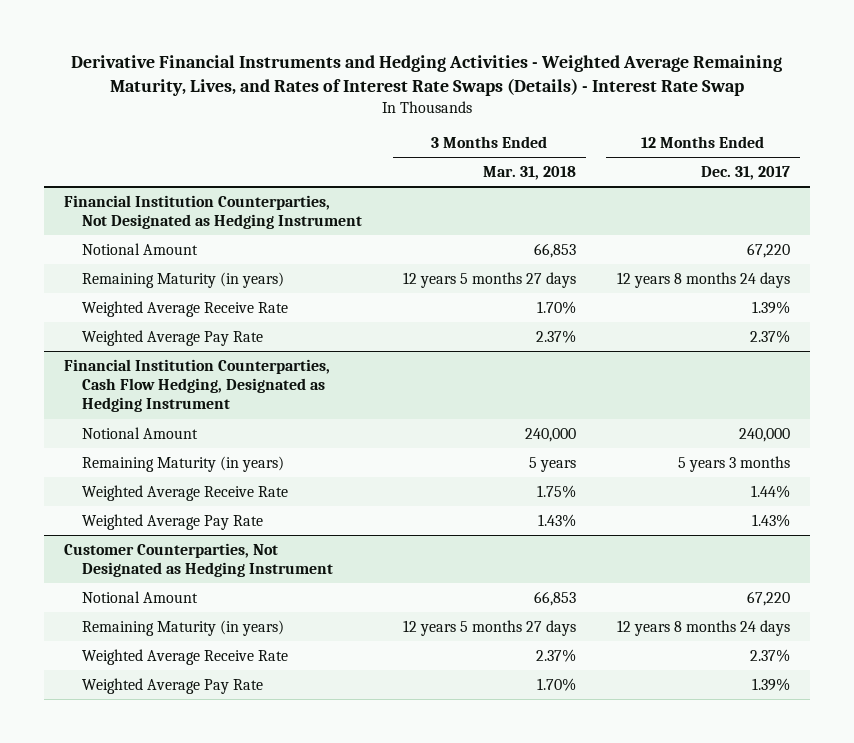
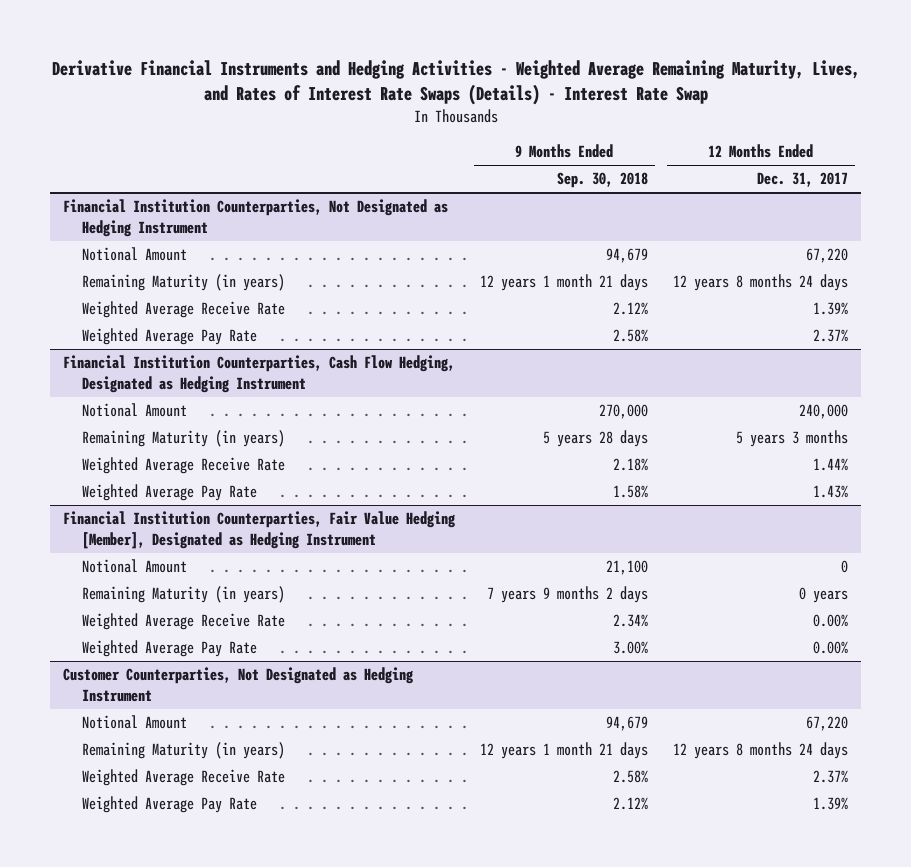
- | 3 Months Ended Mar. 31, 2018 | 12 Months Ended Dec. 31, 2017
+ | 9 Months Ended Sep. 30, 2018 | 12 Months Ended Dec. 31, 2017
+ Financial Institution Counterparties, Fair Value Hedging [Member], Designated as Hedging Instrument
+ Notional Amount | 21,100 | 0
+ Remaining Maturity (in years) | 7 years 9 months 2 days | 0 years
+ Weighted Average Receive Rate | 2.34% | 0.00%
+ Weighted Average Pay Rate | 3.00% | 0.00%

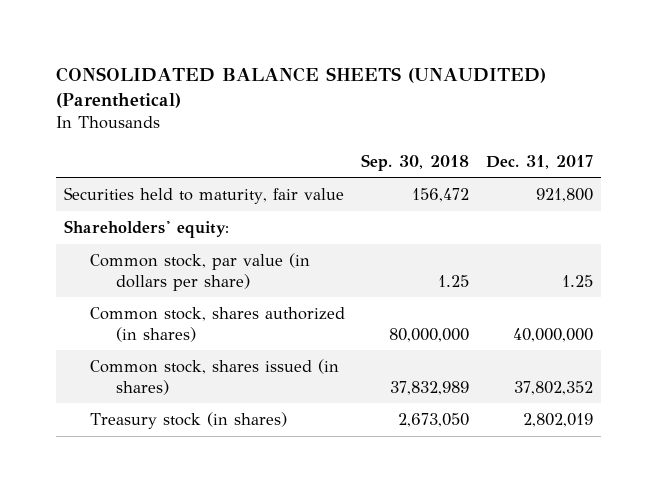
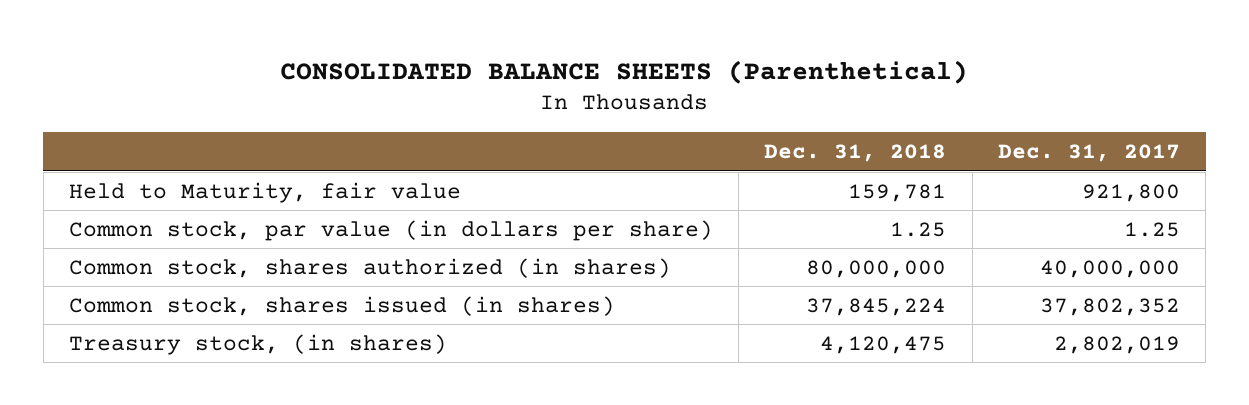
- CONSOLIDATED BALANCE SHEETS (UNAUDITED) (Parenthetical)
+ CONSOLIDATED BALANCE SHEETS (Parenthetical)
- | Sep. 30, 2018 | Dec. 31, 2017
+ | Dec. 31, 2018 | Dec. 31, 2017
- Securities held to maturity, fair value | 156,472 | 921,800
- Shareholders' equity:
+ Held to Maturity, fair value | 159,781 | 921,800
- Treasury stock (in shares) | 2,673,050 | 2,802,019
+ Treasury stock, (in shares) | 4,120,475 | 2,802,019

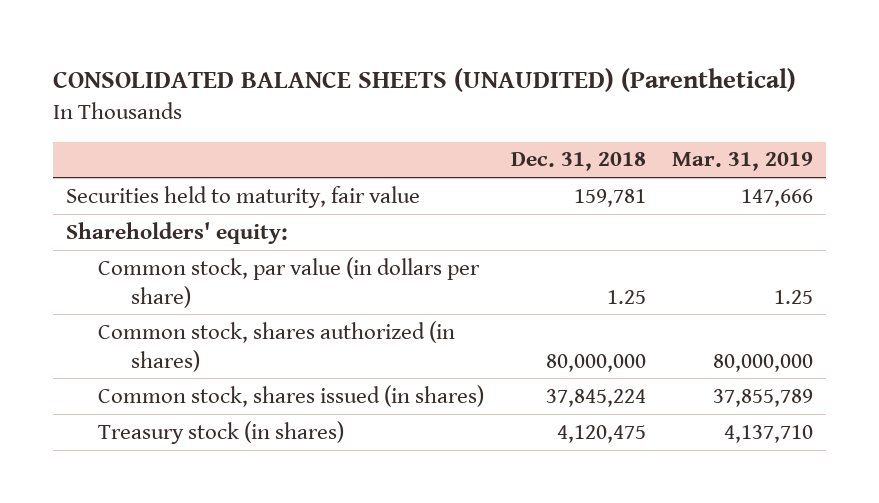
- CONSOLIDATED BALANCE SHEETS (Parenthetical)
+ CONSOLIDATED BALANCE SHEETS (UNAUDITED) (Parenthetical)
- | Dec. 31, 2018 | Dec. 31, 2017
+ | Dec. 31, 2018 | Mar. 31, 2019
- Held to Maturity, fair value | 159,781 | 921,800
+ Securities held to maturity, fair value | 159,781 | 147,666
+ Shareholders' equity:
- Treasury stock, (in shares) | 4,120,475 | 2,802,019
+ Treasury stock (in shares) | 4,120,475 | 4,137,710

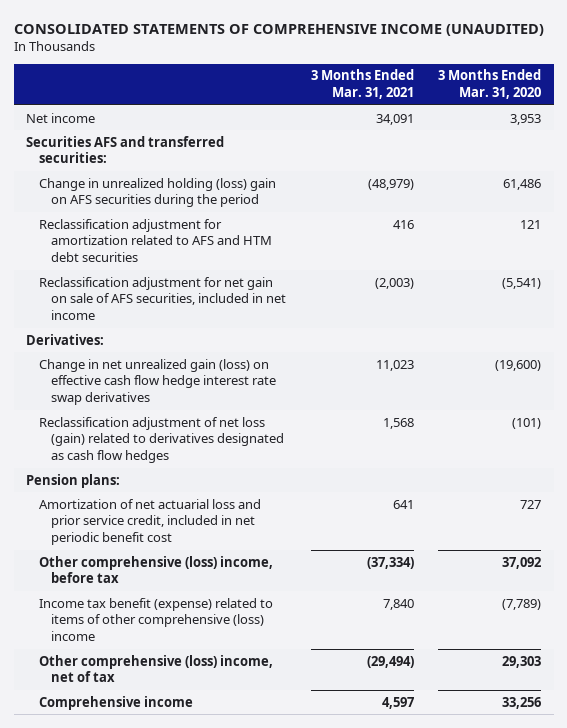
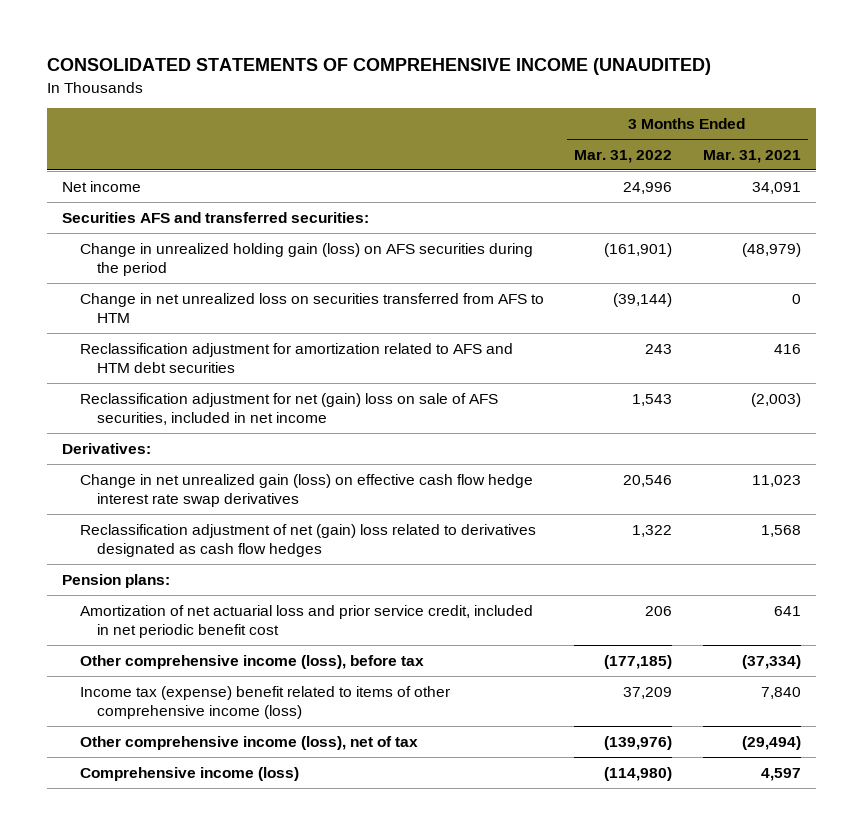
- | 3 Months Ended Mar. 31, 2021 | 3 Months Ended Mar. 31, 2020
+ | 3 Months Ended Mar. 31, 2022 | 3 Months Ended Mar. 31, 2021
- Change in unrealized holding (loss) gain on AFS securities during the period | (48,979) | 61,486
+ Change in unrealized holding gain (loss) on AFS securities during the period | (161,901) | (48,979)
+ Change in net unrealized loss on securities transferred from AFS to HTM | (39,144) | 0
- Reclassification adjustment for net gain on sale of AFS securities, included in net income | (2,003) | (5,541)
+ Reclassification adjustment for net (gain) loss on sale of AFS securities, included in net income | 1,543 | (2,003)
- Reclassification adjustment of net loss (gain) related to derivatives designated as cash flow hedges | 1,568 | (101)
+ Reclassification adjustment of net (gain) loss related to derivatives designated as cash flow hedges | 1,322 | 1,568
- Other comprehensive (loss) income, before tax | (37,334) | 37,092
- Income tax benefit (expense) related to items of other comprehensive (loss) income | 7,840 | (7,789)
- Other comprehensive (loss) income, net of tax | (29,494) | 29,303
- Comprehensive income | 4,597 | 33,256
+ Other comprehensive income (loss), before tax | (177,185) | (37,334)
+ Income tax (expense) benefit related to items of other comprehensive income (loss) | 37,209 | 7,840
+ Other comprehensive income (loss), net of tax | (139,976) | (29,494)
+ Comprehensive income (loss) | (114,980) | 4,597

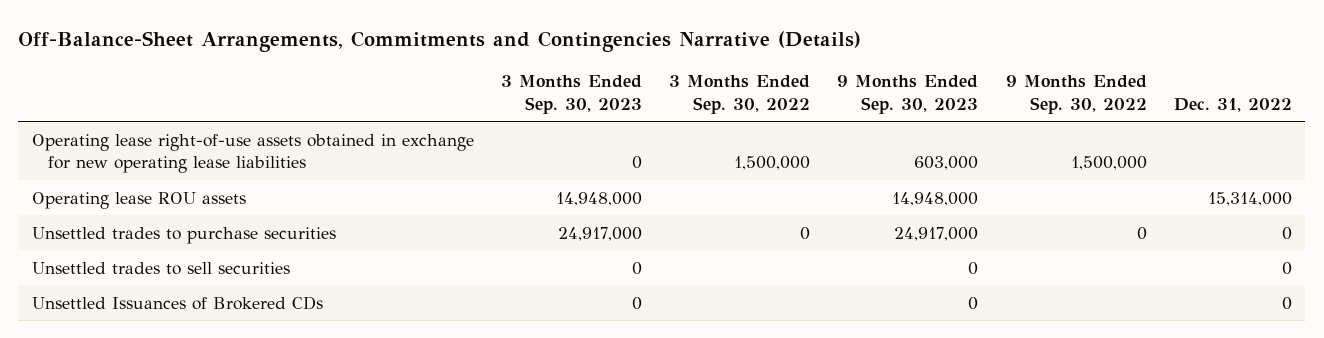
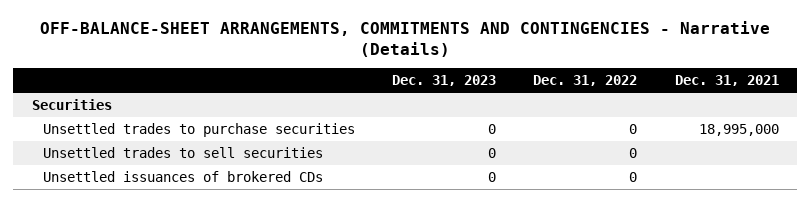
- Off-Balance-Sheet Arrangements, Commitments and Contingencies Narrative (Details)
+ OFF-BALANCE-SHEET ARRANGEMENTS, COMMITMENTS AND CONTINGENCIES - Narrative (Details)
- | 3 Months Ended Sep. 30, 2023 | 3 Months Ended Sep. 30, 2022 | 9 Months Ended Sep. 30, 2023 | 9 Months Ended Sep. 30, 2022 | Dec. 31, 2022
+ | Dec. 31, 2023 | Dec. 31, 2022 | Dec. 31, 2021
- Operating lease right-of-use assets obtained in exchange for new operating lease liabilities | 0 | 1,500,000 | 603,000 | 1,500,000 |
- Operating lease ROU assets | 14,948,000 | | 14,948,000 | | 15,314,000
+ Securities
- Unsettled Issuances of Brokered CDs | 0 | | 0 | | 0
+ Unsettled issuances of brokered CDs | 0 | 0 |

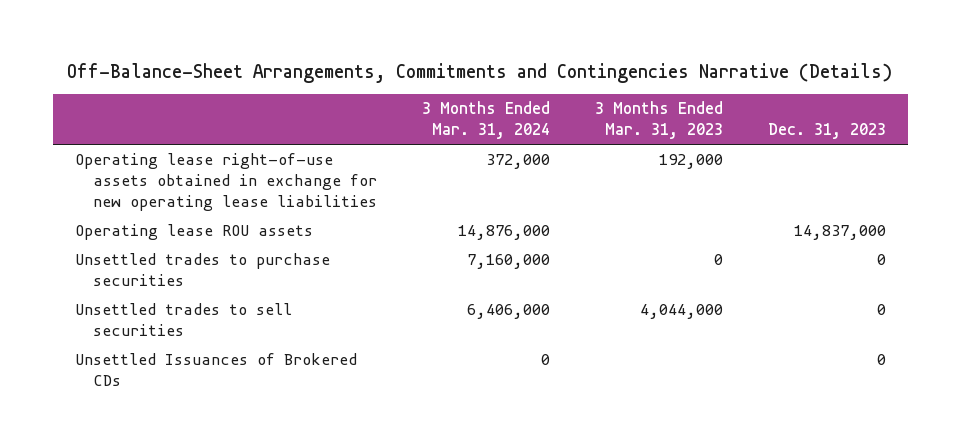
- OFF-BALANCE-SHEET ARRANGEMENTS, COMMITMENTS AND CONTINGENCIES - Narrative (Details)
+ Off-Balance-Sheet Arrangements, Commitments and Contingencies Narrative (Details)
- | Dec. 31, 2023 | Dec. 31, 2022 | Dec. 31, 2021
+ | 3 Months Ended Mar. 31, 2024 | 3 Months Ended Mar. 31, 2023 | Dec. 31, 2023
- Securities
+ Operating lease right-of-use assets obtained in exchange for new operating lease liabilities | 372,000 | 192,000 |
+ Operating lease ROU assets | 14,876,000 | | 14,837,000
- Unsettled issuances of brokered CDs | 0 | 0 |
+ Unsettled Issuances of Brokered CDs | 0 | | 0

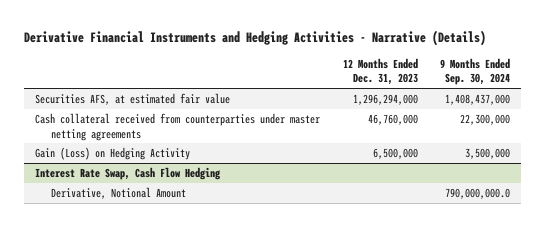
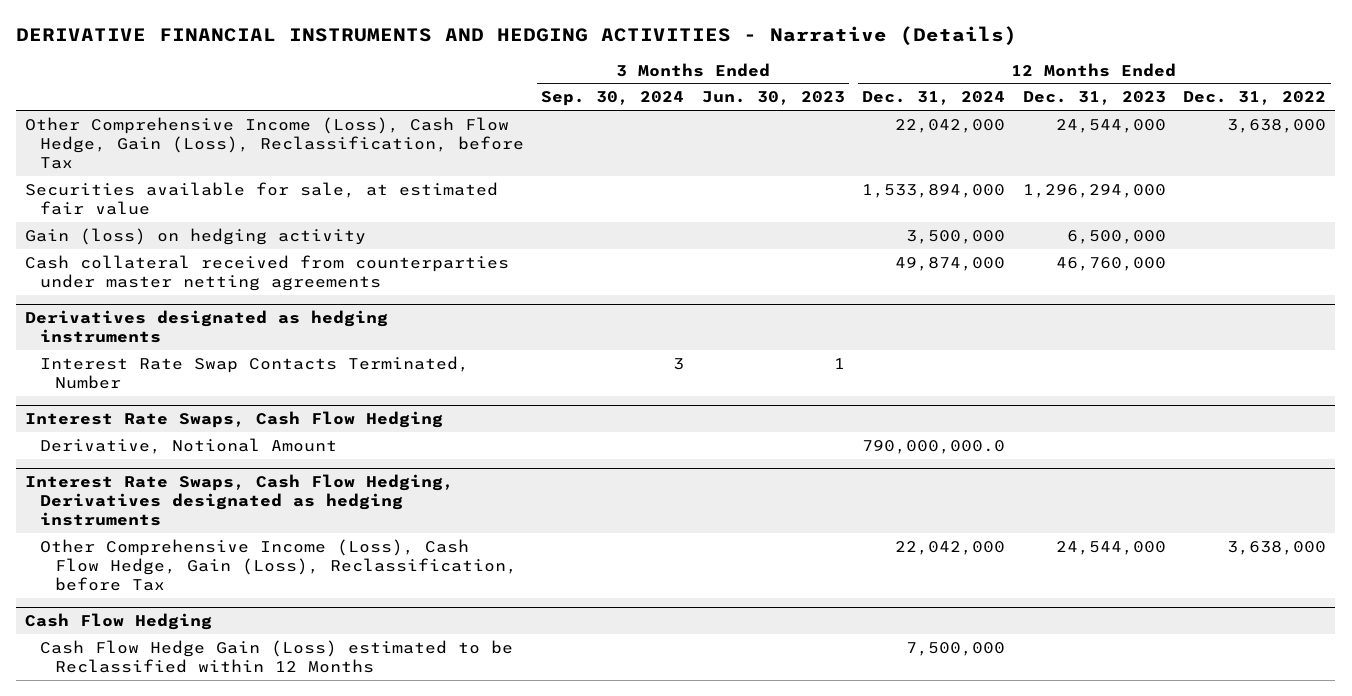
- Derivative Financial Instruments and Hedging Activities - Narrative (Details)
+ DERIVATIVE FINANCIAL INSTRUMENTS AND HEDGING ACTIVITIES - Narrative (Details)
- | 12 Months Ended Dec. 31, 2023 | 9 Months Ended Sep. 30, 2024
+ | 3 Months Ended Sep. 30, 2024 | 3 Months Ended Jun. 30, 2023 | 12 Months Ended Dec. 31, 2024 | 12 Months Ended Dec. 31, 2023 | 12 Months Ended Dec. 31, 2022
- Securities AFS, at estimated fair value | 1,296,294,000 | 1,408,437,000
+ Other Comprehensive Income (Loss), Cash Flow Hedge, Gain (Loss), Reclassification, before Tax | | | 22,042,000 | 24,544,000 | 3,638,000
+ Securities available for sale, at estimated fair value | | | 1,533,894,000 | 1,296,294,000 |
+ Gain (loss) on hedging activity | | | 3,500,000 | 6,500,000 |
- Gain (Loss) on Hedging Activity | 6,500,000 | 3,500,000
- Interest Rate Swap, Cash Flow Hedging
+ Derivatives designated as hedging instruments
+ Interest Rate Swap Contacts Terminated, Number | 3 | 1 | | |
+ Interest Rate Swaps, Cash Flow Hedging
+ Interest Rate Swaps, Cash Flow Hedging, Derivatives designated as hedging instruments
+ Other Comprehensive Income (Loss), Cash Flow Hedge, Gain (Loss), Reclassification, before Tax | | | 22,042,000 | 24,544,000 | 3,638,000
+ Cash Flow Hedging
+ Cash Flow Hedge Gain (Loss) estimated to be Reclassified within 12 Months | | | 7,500,000 | |

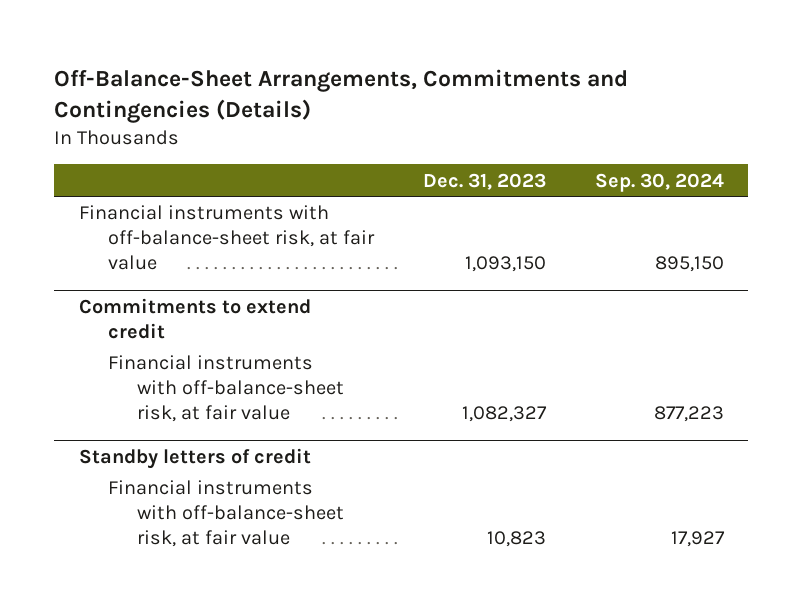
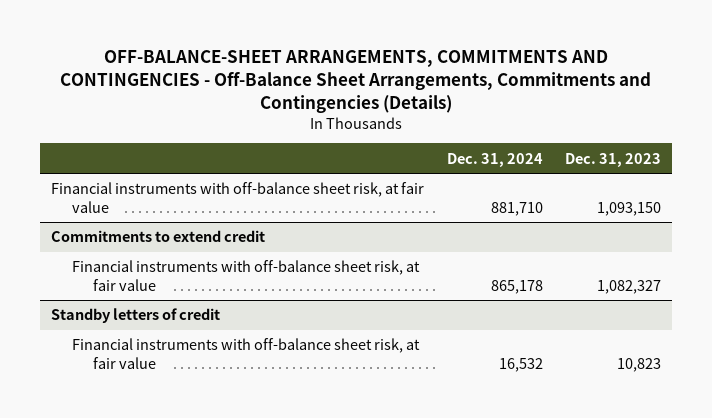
- Off-Balance-Sheet Arrangements, Commitments and Contingencies (Details)
+ OFF-BALANCE-SHEET ARRANGEMENTS, COMMITMENTS AND CONTINGENCIES - Off-Balance Sheet Arrangements, Commitments and Contingencies (Details)
- | Dec. 31, 2023 | Sep. 30, 2024
+ | Dec. 31, 2024 | Dec. 31, 2023
- Financial instruments with off-balance-sheet risk, at fair value | 1,093,150 | 895,150
+ Financial instruments with off-balance sheet risk, at fair value | 881,710 | 1,093,150
@ Commitments to extend credit
- Financial instruments with off-balance-sheet risk, at fair value | 1,082,327 | 877,223
+ Financial instruments with off-balance sheet risk, at fair value | 865,178 | 1,082,327
@ Standby letters of credit
- Financial instruments with off-balance-sheet risk, at fair value | 10,823 | 17,927
+ Financial instruments with off-balance sheet risk, at fair value | 16,532 | 10,823

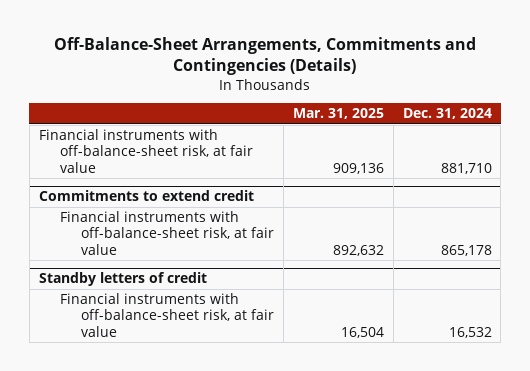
- OFF-BALANCE-SHEET ARRANGEMENTS, COMMITMENTS AND CONTINGENCIES - Off-Balance Sheet Arrangements, Commitments and Contingencies (Details)
+ Off-Balance-Sheet Arrangements, Commitments and Contingencies (Details)
- | Dec. 31, 2024 | Dec. 31, 2023
+ | Mar. 31, 2025 | Dec. 31, 2024
- Financial instruments with off-balance sheet risk, at fair value | 881,710 | 1,093,150
+ Financial instruments with off-balance-sheet risk, at fair value | 909,136 | 881,710
@ Commitments to extend credit
- Financial instruments with off-balance sheet risk, at fair value | 865,178 | 1,082,327
+ Financial instruments with off-balance-sheet risk, at fair value | 892,632 | 865,178
@ Standby letters of credit
- Financial instruments with off-balance sheet risk, at fair value | 16,532 | 10,823
+ Financial instruments with off-balance-sheet risk, at fair value | 16,504 | 16,532

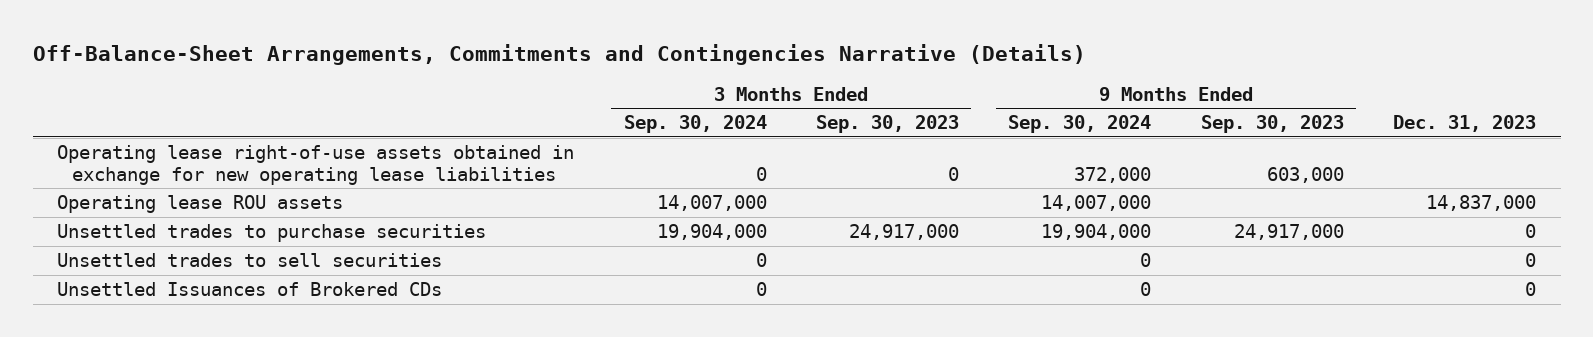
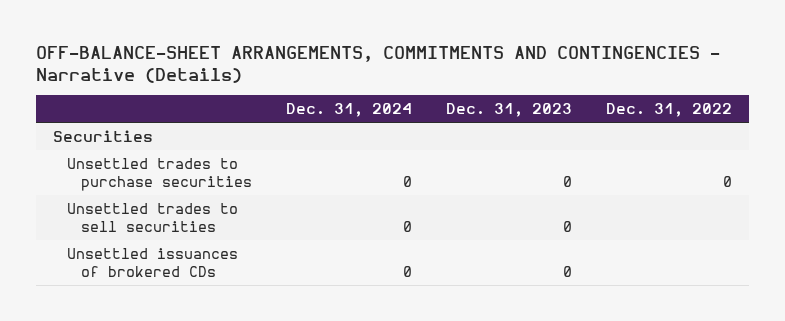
- Off-Balance-Sheet Arrangements, Commitments and Contingencies Narrative (Details)
+ OFF-BALANCE-SHEET ARRANGEMENTS, COMMITMENTS AND CONTINGENCIES - Narrative (Details)
- | 3 Months Ended Sep. 30, 2024 | 3 Months Ended Sep. 30, 2023 | 9 Months Ended Sep. 30, 2024 | 9 Months Ended Sep. 30, 2023 | Dec. 31, 2023
+ | Dec. 31, 2024 | Dec. 31, 2023 | Dec. 31, 2022
- Operating lease right-of-use assets obtained in exchange for new operating lease liabilities | 0 | 0 | 372,000 | 603,000 |
- Operating lease ROU assets | 14,007,000 | | 14,007,000 | | 14,837,000
+ Securities
- Unsettled Issuances of Brokered CDs | 0 | | 0 | | 0
+ Unsettled issuances of brokered CDs | 0 | 0 |

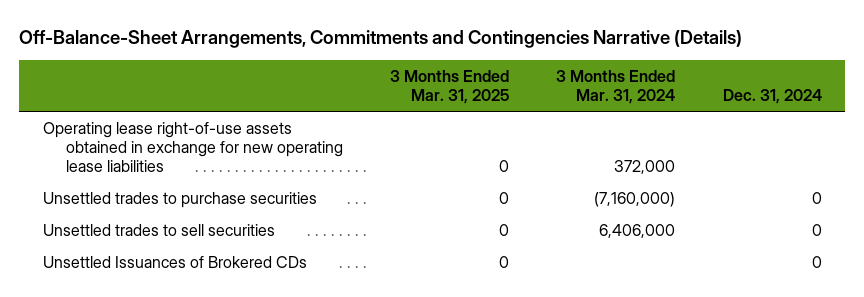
- OFF-BALANCE-SHEET ARRANGEMENTS, COMMITMENTS AND CONTINGENCIES - Narrative (Details)
+ Off-Balance-Sheet Arrangements, Commitments and Contingencies Narrative (Details)
- | Dec. 31, 2024 | Dec. 31, 2023 | Dec. 31, 2022
+ | 3 Months Ended Mar. 31, 2025 | 3 Months Ended Mar. 31, 2024 | Dec. 31, 2024
- Securities
+ Operating lease right-of-use assets obtained in exchange for new operating lease liabilities | 0 | 372,000 |
- Unsettled issuances of brokered CDs | 0 | 0 |
+ Unsettled Issuances of Brokered CDs | 0 | | 0

